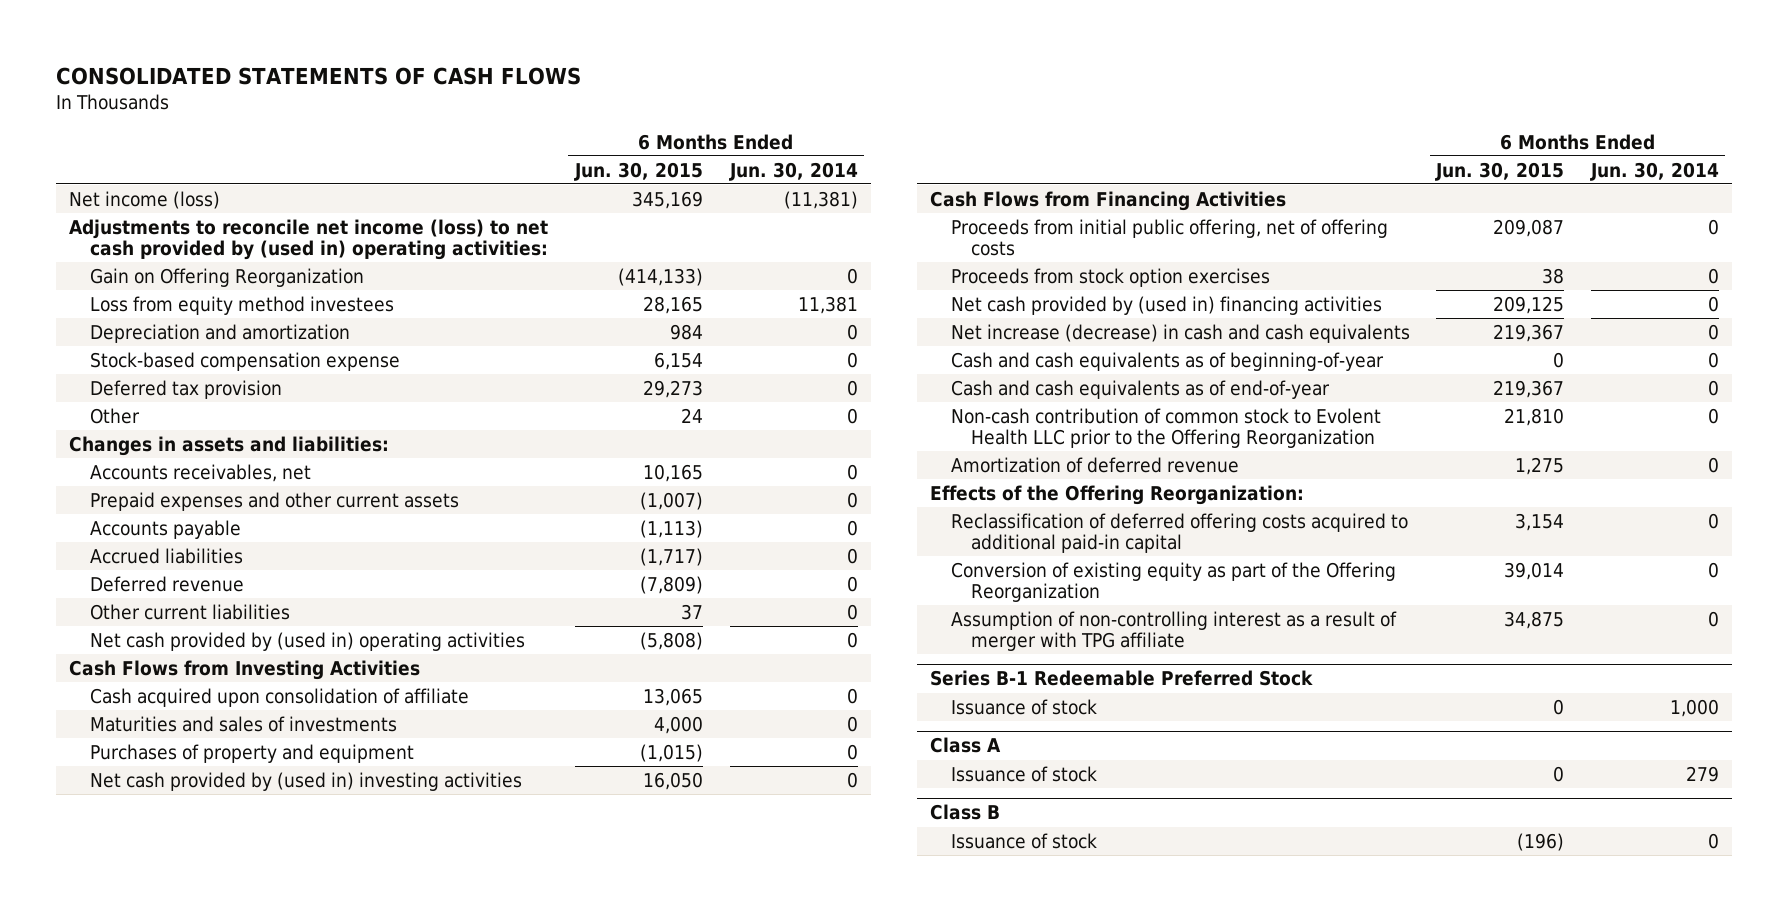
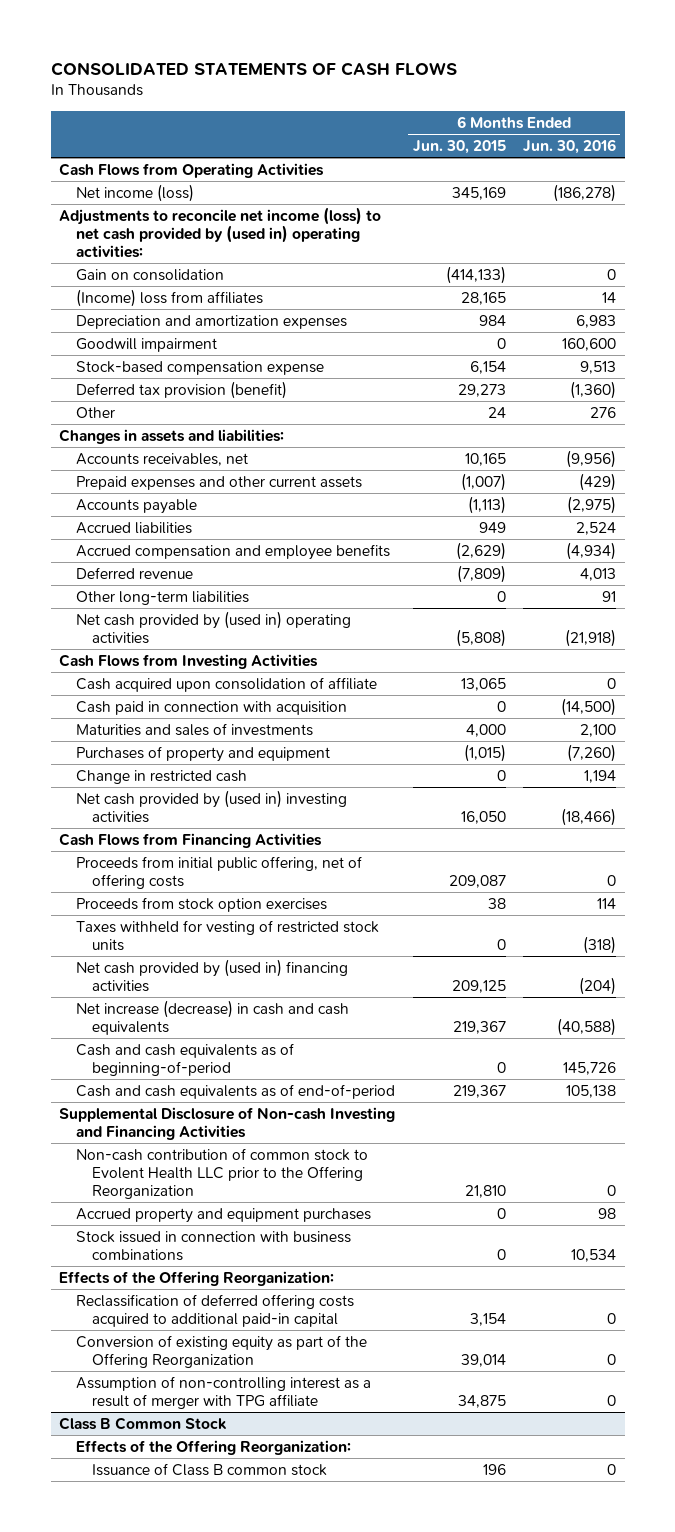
- | 6 Months Ended Jun. 30, 2015 | 6 Months Ended Jun. 30, 2014
+ | 6 Months Ended Jun. 30, 2015 | 6 Months Ended Jun. 30, 2016
+ Cash Flows from Operating Activities
- Gain on Offering Reorganization | (414,133) | 0
- Loss from equity method investees | 28,165 | 11,381
- Depreciation and amortization | 984 | 0
+ Gain on consolidation | (414,133) | 0
+ (Income) loss from affiliates | 28,165 | 14
+ Depreciation and amortization expenses | 984 | 6,983
+ Goodwill impairment | 0 | 160,600
- Deferred tax provision | 29,273 | 0
+ Deferred tax provision (benefit) | 29,273 | (1,360)
- Accrued liabilities | (1,717) | 0
+ Accrued liabilities | 949 | 2,524
+ Accrued compensation and employee benefits | (2,629) | (4,934)
- Other current liabilities | 37 | 0
+ Other long-term liabilities | 0 | 91
+ Cash paid in connection with acquisition | 0 | (14,500)
+ Change in restricted cash | 0 | 1,194
+ Taxes withheld for vesting of restricted stock units | 0 | (318)
- Cash and cash equivalents as of beginning-of-year | 0 | 0
- Cash and cash equivalents as of end-of-year | 219,367 | 0
+ Cash and cash equivalents as of beginning-of-period | 0 | 145,726
+ Cash and cash equivalents as of end-of-period | 219,367 | 105,138
+ Supplemental Disclosure of Non-cash Investing and Financing Activities
- Amortization of deferred revenue | 1,275 | 0
+ Accrued property and equipment purchases | 0 | 98
+ Stock issued in connection with business combinations | 0 | 10,534
- Series B-1 Redeemable Preferred Stock
- Issuance of stock | 0 | 1,000
- Class A
- Issuance of stock | 0 | 279
- Class B
- Issuance of stock | (196) | 0
+ Class B Common Stock
+ Effects of the Offering Reorganization:
+ Issuance of Class B common stock | 196 | 0

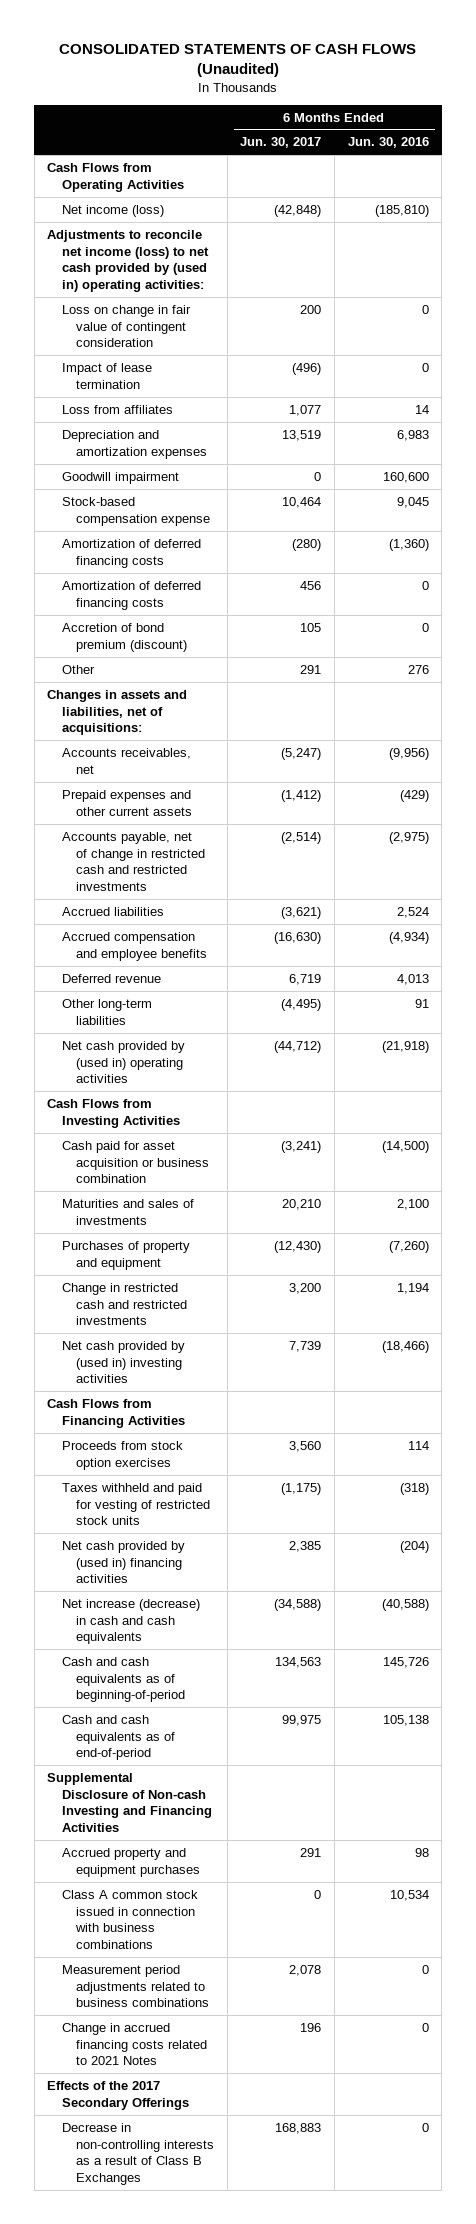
- CONSOLIDATED STATEMENTS OF CASH FLOWS
+ CONSOLIDATED STATEMENTS OF CASH FLOWS (Unaudited)
- | 6 Months Ended Jun. 30, 2015 | 6 Months Ended Jun. 30, 2016
+ | 6 Months Ended Jun. 30, 2017 | 6 Months Ended Jun. 30, 2016
- Net income (loss) | 345,169 | (186,278)
+ Net income (loss) | (42,848) | (185,810)
- Gain on consolidation | (414,133) | 0
- (Income) loss from affiliates | 28,165 | 14
+ Loss on change in fair value of contingent consideration | 200 | 0
+ Impact of lease termination | (496) | 0
+ Loss from affiliates | 1,077 | 14
- Stock-based compensation expense | 6,154 | 9,513
- Deferred tax provision (benefit) | 29,273 | (1,360)
+ Stock-based compensation expense | 10,464 | 9,045
+ Amortization of deferred financing costs | (280) | (1,360)
+ Amortization of deferred financing costs | 456 | 0
+ Accretion of bond premium (discount) | 105 | 0
- Changes in assets and liabilities:
+ Changes in assets and liabilities, net of acquisitions:
- Accounts payable | (1,113) | (2,975)
+ Accounts payable, net of change in restricted cash and restricted investments | (2,514) | (2,975)
- Cash acquired upon consolidation of affiliate | 13,065 | 0
- Cash paid in connection with acquisition | 0 | (14,500)
+ Cash paid for asset acquisition or business combination | (3,241) | (14,500)
- Change in restricted cash | 0 | 1,194
+ Change in restricted cash and restricted investments | 3,200 | 1,194
- Proceeds from initial public offering, net of offering costs | 209,087 | 0
- Taxes withheld for vesting of restricted stock units | 0 | (318)
+ Taxes withheld and paid for vesting of restricted stock units | (1,175) | (318)
- Non-cash contribution of common stock to Evolent Health LLC prior to the Offering Reorganization | 21,810 | 0
- Stock issued in connection with business combinations | 0 | 10,534
- Effects of the Offering Reorganization:
- Reclassification of deferred offering costs acquired to additional paid-in capital | 3,154 | 0
- Conversion of existing equity as part of the Offering Reorganization | 39,014 | 0
- Assumption of non-controlling interest as a result of merger with TPG affiliate | 34,875 | 0
- Class B Common Stock
- Effects of the Offering Reorganization:
- Issuance of Class B common stock | 196 | 0
+ Class A common stock issued in connection with business combinations | 0 | 10,534
+ Measurement period adjustments related to business combinations | 2,078 | 0
+ Change in accrued financing costs related to 2021 Notes | 196 | 0
+ Effects of the 2017 Secondary Offerings
+ Decrease in non-controlling interests as a result of Class B Exchanges | 168,883 | 0

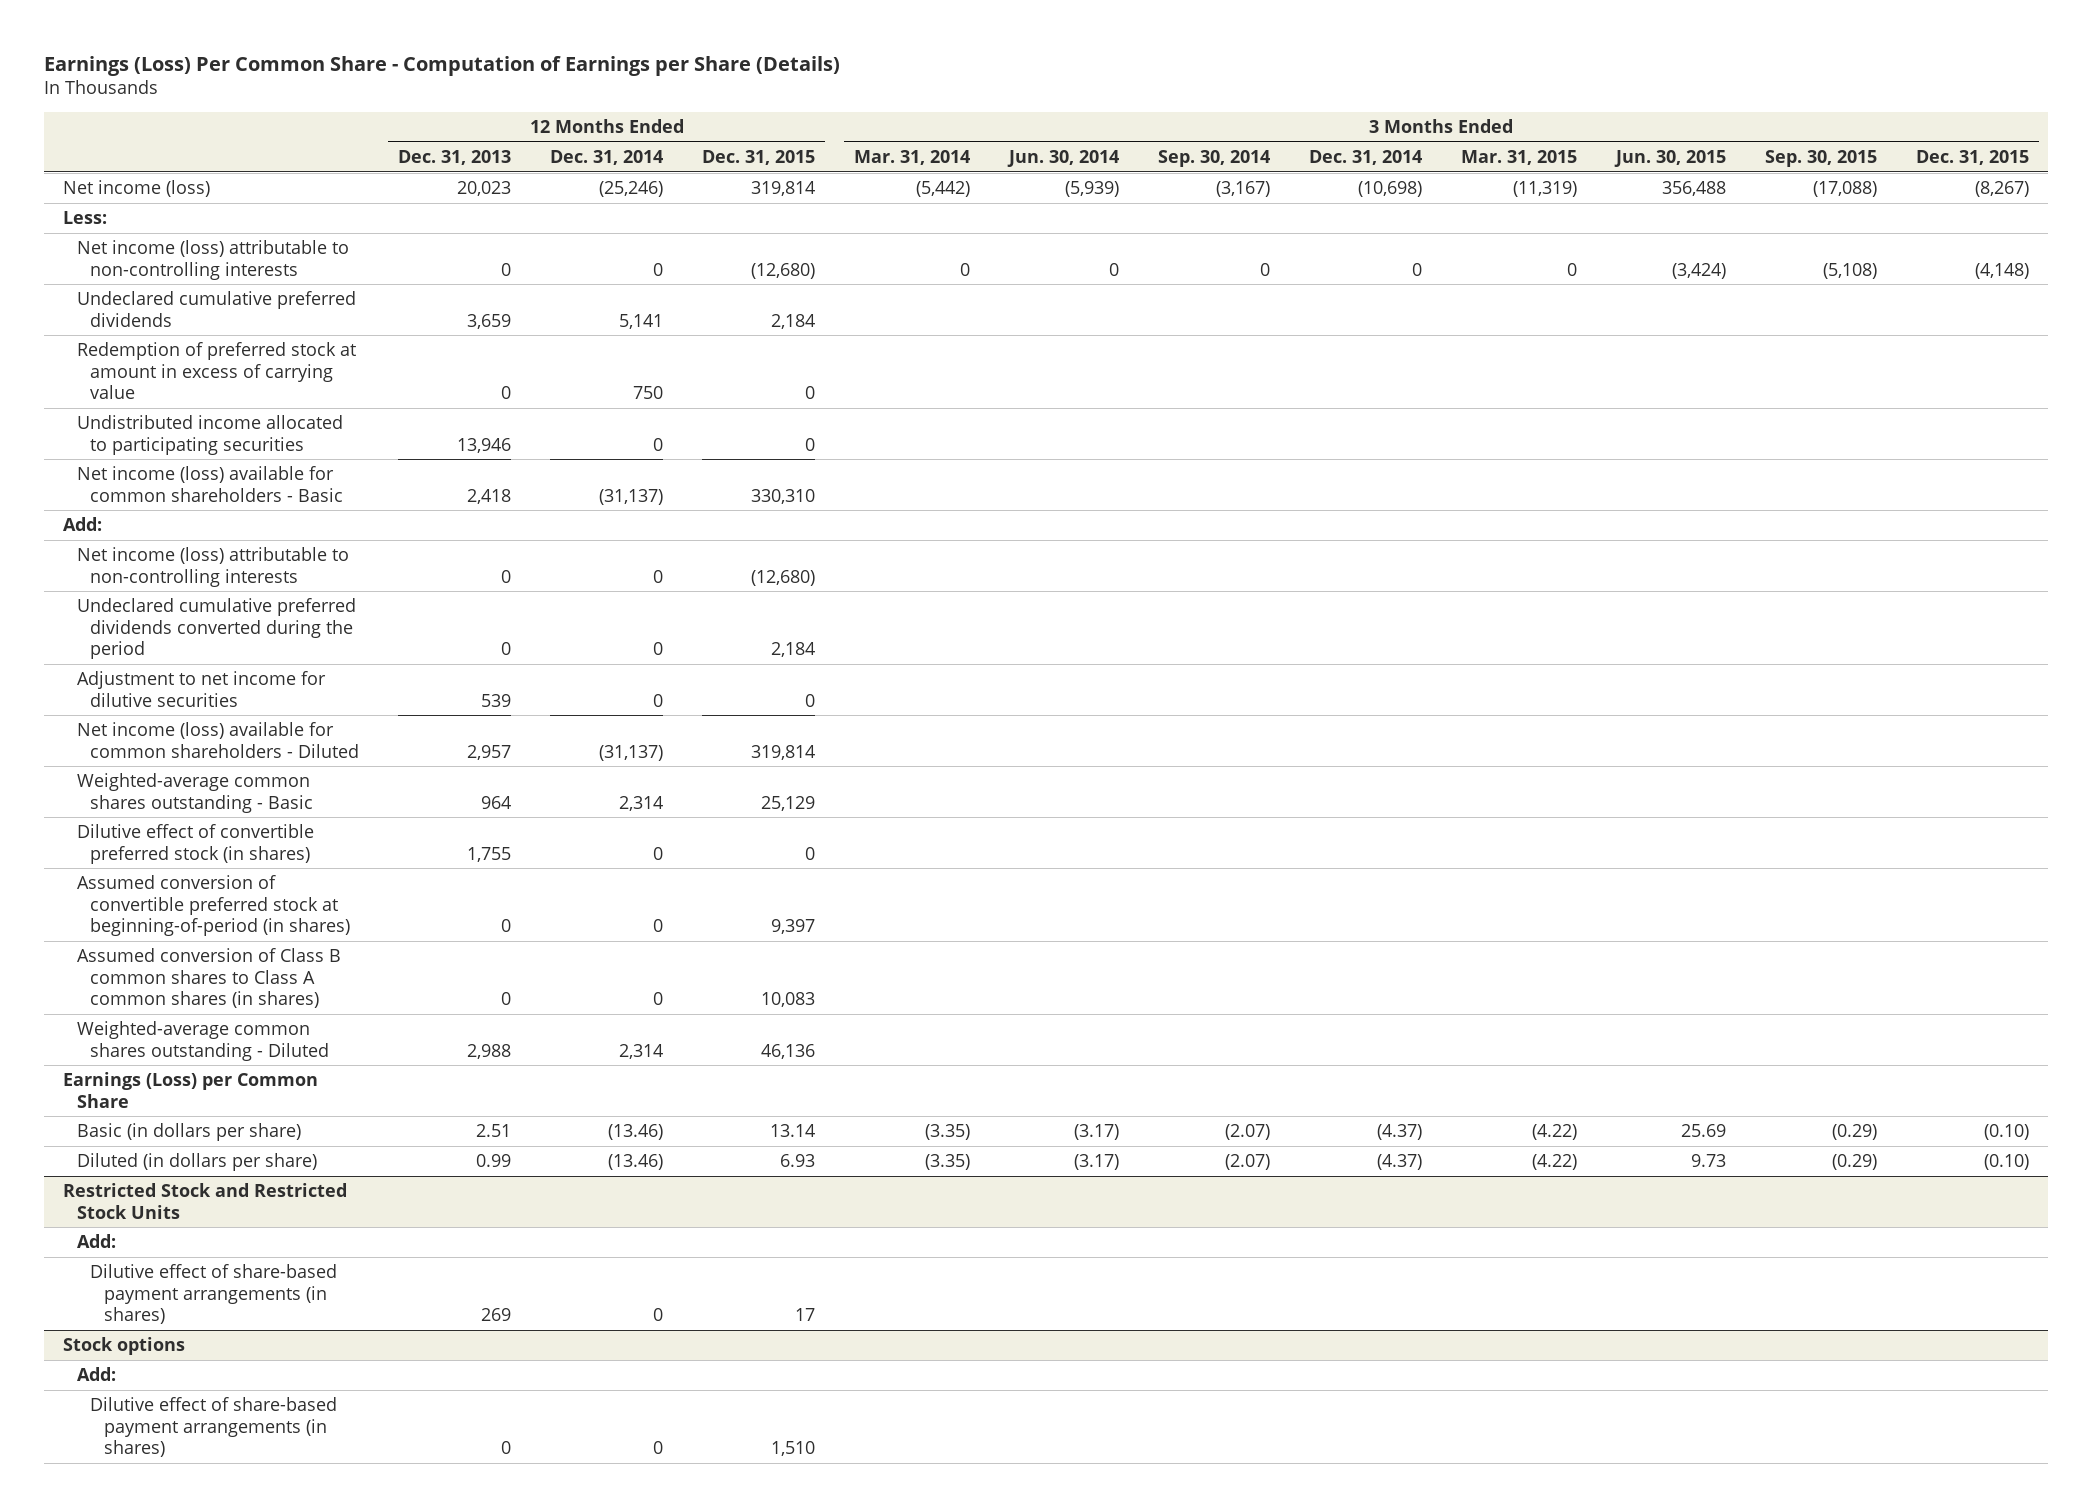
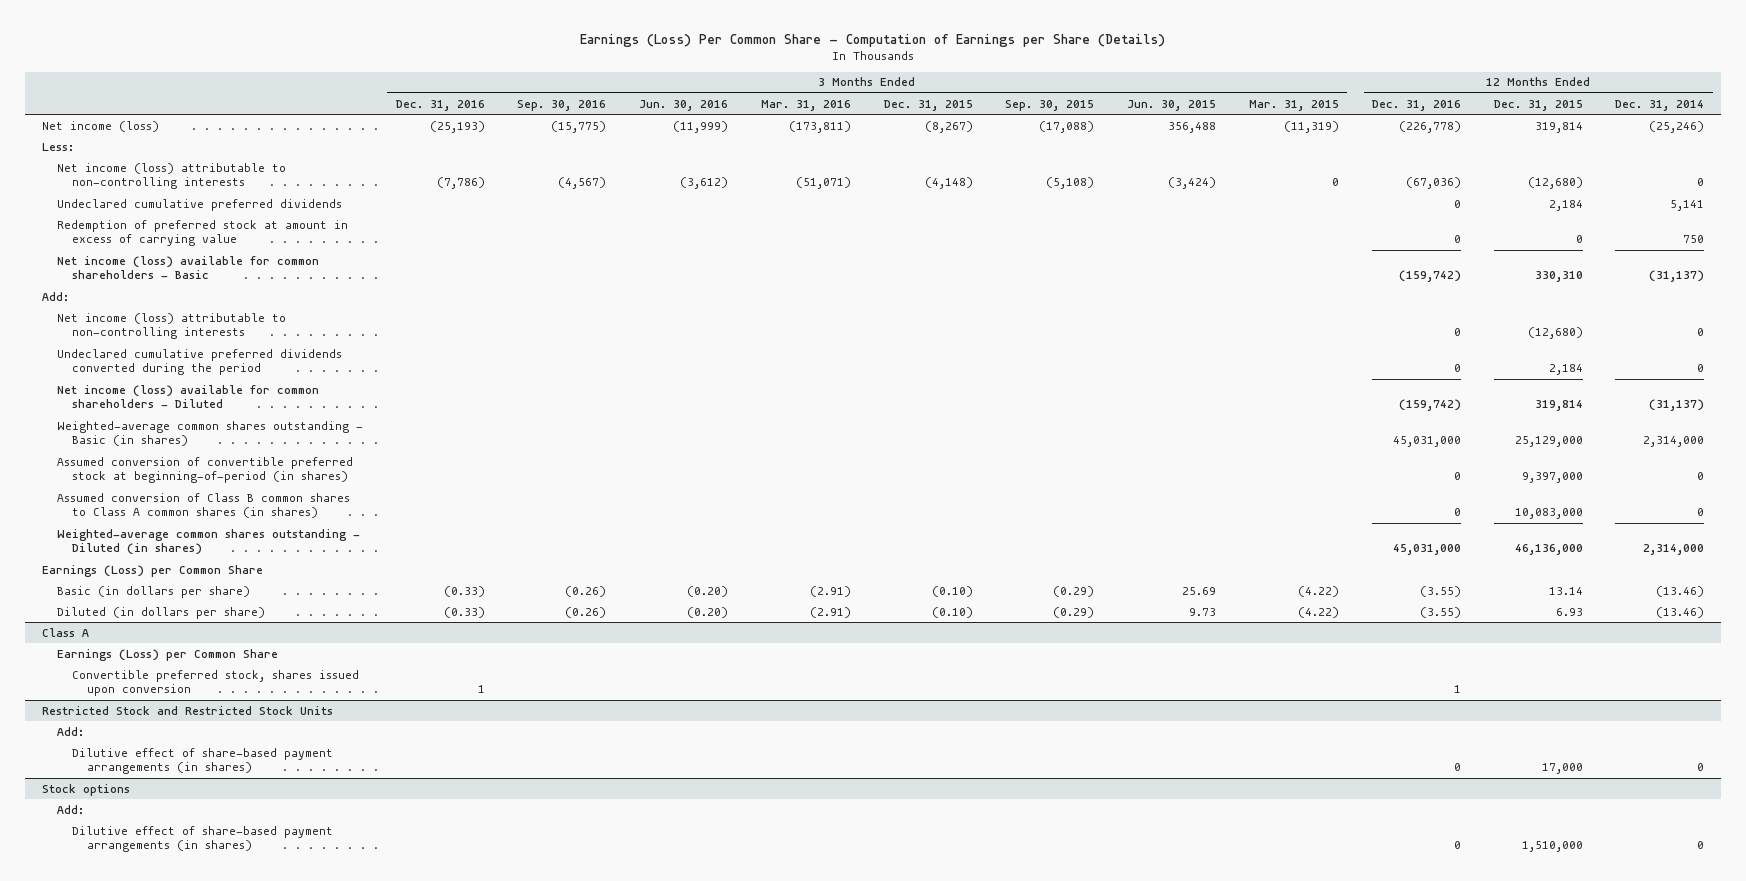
- | 12 Months Ended Dec. 31, 2013 | 12 Months Ended Dec. 31, 2014 | 12 Months Ended Dec. 31, 2015 | 3 Months Ended Mar. 31, 2014 | 3 Months Ended Jun. 30, 2014 | 3 Months Ended Sep. 30, 2014 | 3 Months Ended Dec. 31, 2014 | 3 Months Ended Mar. 31, 2015 | 3 Months Ended Jun. 30, 2015 | 3 Months Ended Sep. 30, 2015 | 3 Months Ended Dec. 31, 2015
+ | 3 Months Ended Dec. 31, 2016 | 3 Months Ended Sep. 30, 2016 | 3 Months Ended Jun. 30, 2016 | 3 Months Ended Mar. 31, 2016 | 3 Months Ended Dec. 31, 2015 | 3 Months Ended Sep. 30, 2015 | 3 Months Ended Jun. 30, 2015 | 3 Months Ended Mar. 31, 2015 | 12 Months Ended Dec. 31, 2016 | 12 Months Ended Dec. 31, 2015 | 12 Months Ended Dec. 31, 2014
- Undistributed income allocated to participating securities | 13,946 | 0 | 0 | | | | | | | |
- Adjustment to net income for dilutive securities | 539 | 0 | 0 | | | | | | | |
- Weighted-average common shares outstanding - Basic | 964 | 2,314 | 25,129 | | | | | | | |
- Dilutive effect of convertible preferred stock (in shares) | 1,755 | 0 | 0 | | | | | | | |
- Assumed conversion of convertible preferred stock at beginning-of-period (in shares) | 0 | 0 | 9,397 | | | | | | | |
- Assumed conversion of Class B common shares to Class A common shares (in shares) | 0 | 0 | 10,083 | | | | | | | |
- Weighted-average common shares outstanding - Diluted | 2,988 | 2,314 | 46,136 | | | | | | | |
+ Weighted-average common shares outstanding - Basic (in shares) | | | | | | | | | 45,031,000 | 25,129,000 | 2,314,000
+ Assumed conversion of convertible preferred stock at beginning-of-period (in shares) | | | | | | | | | 0 | 9,397,000 | 0
+ Assumed conversion of Class B common shares to Class A common shares (in shares) | | | | | | | | | 0 | 10,083,000 | 0
+ Weighted-average common shares outstanding - Diluted (in shares) | | | | | | | | | 45,031,000 | 46,136,000 | 2,314,000
+ Class A
+ Earnings (Loss) per Common Share
+ Convertible preferred stock, shares issued upon conversion | 1 | | | | | | | | 1 | |
@ Restricted Stock and Restricted Stock Units
- Dilutive effect of share-based payment arrangements (in shares) | 269 | 0 | 17 | | | | | | | |
+ Dilutive effect of share-based payment arrangements (in shares) | | | | | | | | | 0 | 17,000 | 0
@ Stock options
- Dilutive effect of share-based payment arrangements (in shares) | 0 | 0 | 1,510 | | | | | | | |
+ Dilutive effect of share-based payment arrangements (in shares) | | | | | | | | | 0 | 1,510,000 | 0

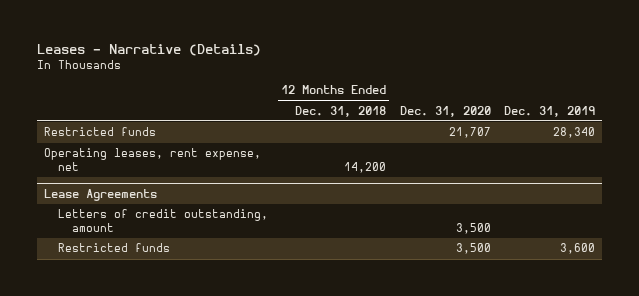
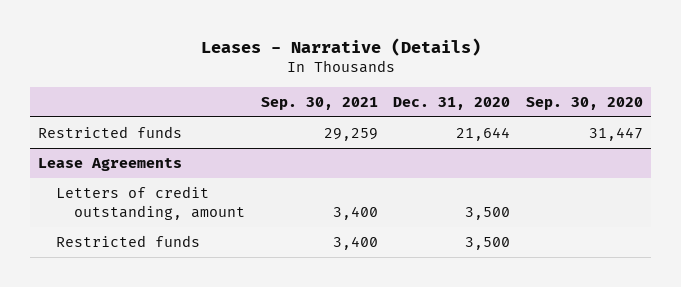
- | 12 Months Ended Dec. 31, 2018 | Dec. 31, 2020 | Dec. 31, 2019
+ | Sep. 30, 2021 | Dec. 31, 2020 | Sep. 30, 2020
- Restricted funds | | 21,707 | 28,340
- Operating leases, rent expense, net | 14,200 | |
+ Restricted funds | 29,259 | 21,644 | 31,447

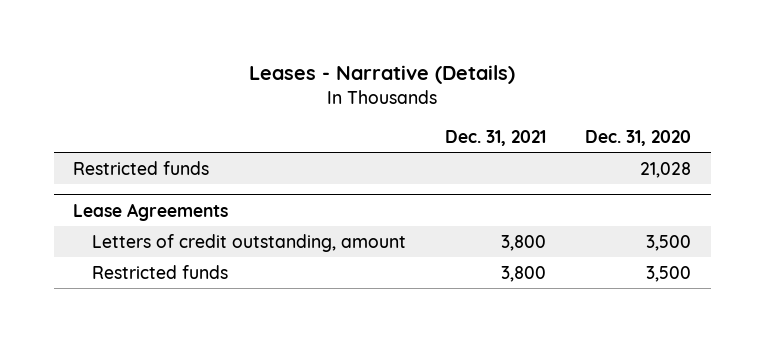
- | Sep. 30, 2021 | Dec. 31, 2020 | Sep. 30, 2020
+ | Dec. 31, 2021 | Dec. 31, 2020
- Restricted funds | 29,259 | 21,644 | 31,447
+ Restricted funds | | 21,028

